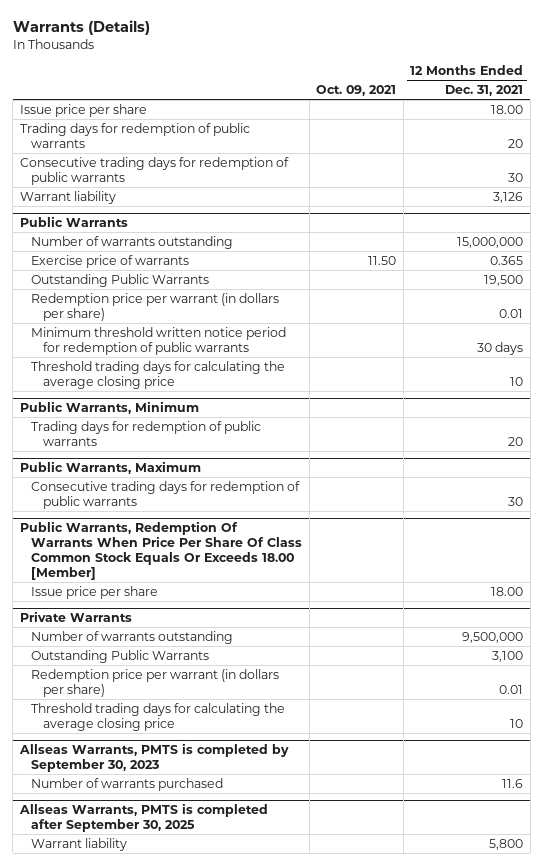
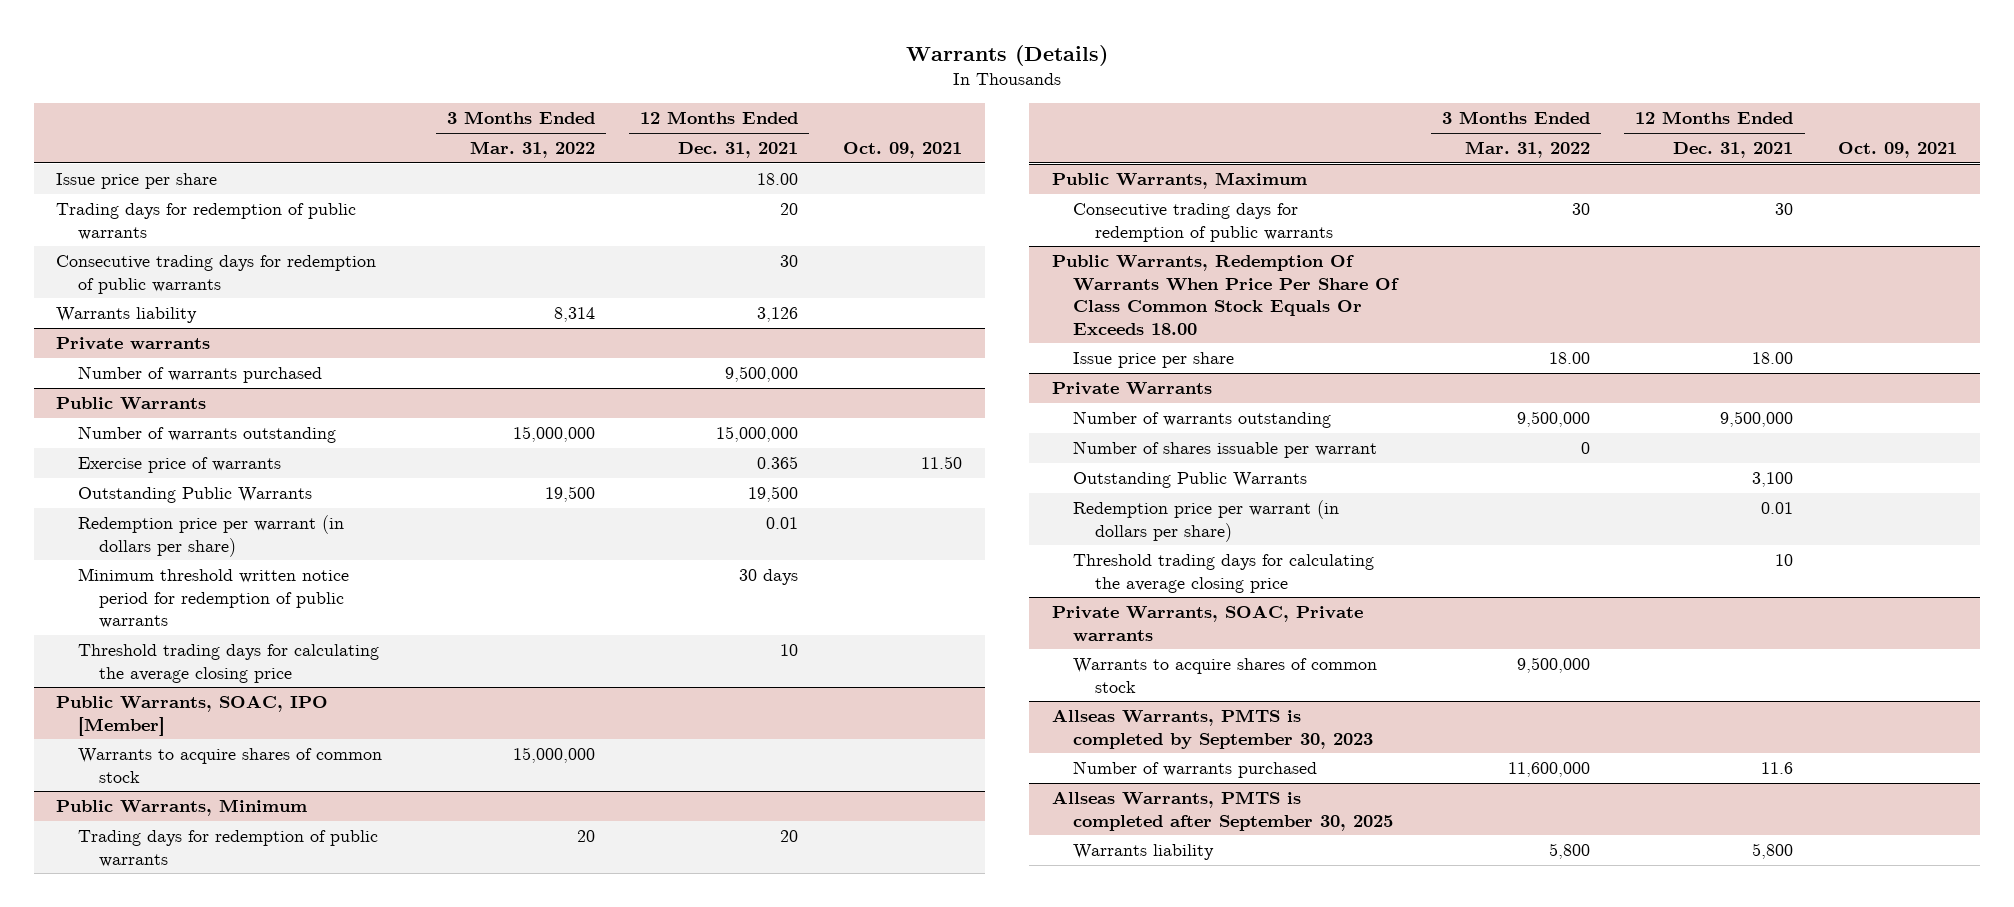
- | Oct. 09, 2021 | 12 Months Ended Dec. 31, 2021
+ | 3 Months Ended Mar. 31, 2022 | 12 Months Ended Dec. 31, 2021 | Oct. 09, 2021
- Warrant liability | | 3,126
+ Warrants liability | 8,314 | 3,126 |
+ Private warrants
+ Number of warrants purchased | | 9,500,000 |
+ Public Warrants, SOAC, IPO [Member]
+ Warrants to acquire shares of common stock | 15,000,000 | |
- Public Warrants, Redemption Of Warrants When Price Per Share Of Class Common Stock Equals Or Exceeds 18.00 [Member]
+ Public Warrants, Redemption Of Warrants When Price Per Share Of Class Common Stock Equals Or Exceeds 18.00
@ Private Warrants
+ Number of shares issuable per warrant | 0 | |
+ Private Warrants, SOAC, Private warrants
+ Warrants to acquire shares of common stock | 9,500,000 | |
@ Allseas Warrants, PMTS is completed after September 30, 2025
- Warrant liability | | 5,800
+ Warrants liability | 5,800 | 5,800 |

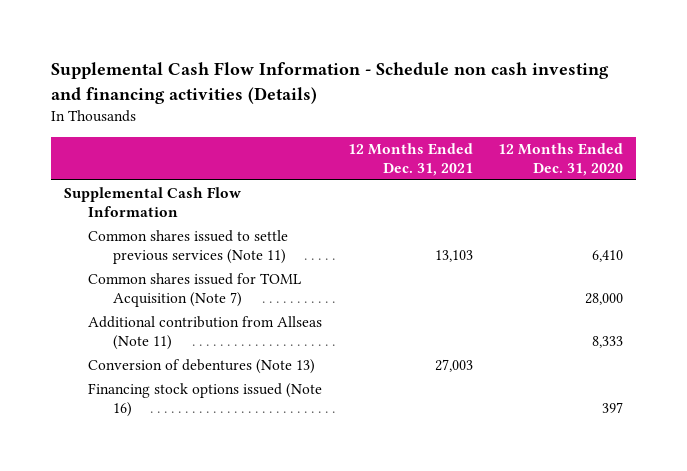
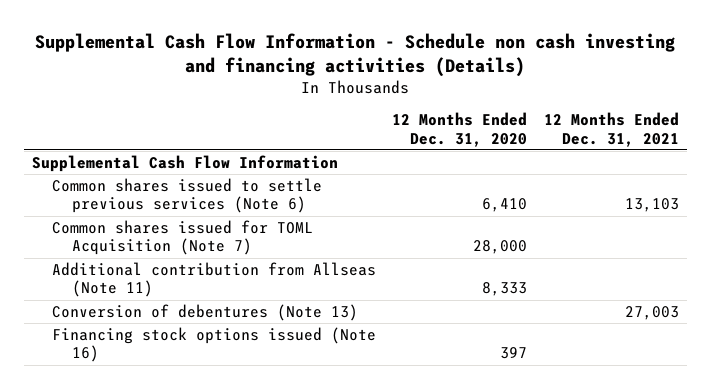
- | 12 Months Ended Dec. 31, 2021 | 12 Months Ended Dec. 31, 2020
+ | 12 Months Ended Dec. 31, 2020 | 12 Months Ended Dec. 31, 2021
- Common shares issued to settle previous services (Note 11) | 13,103 | 6,410
+ Common shares issued to settle previous services (Note 6) | 6,410 | 13,103

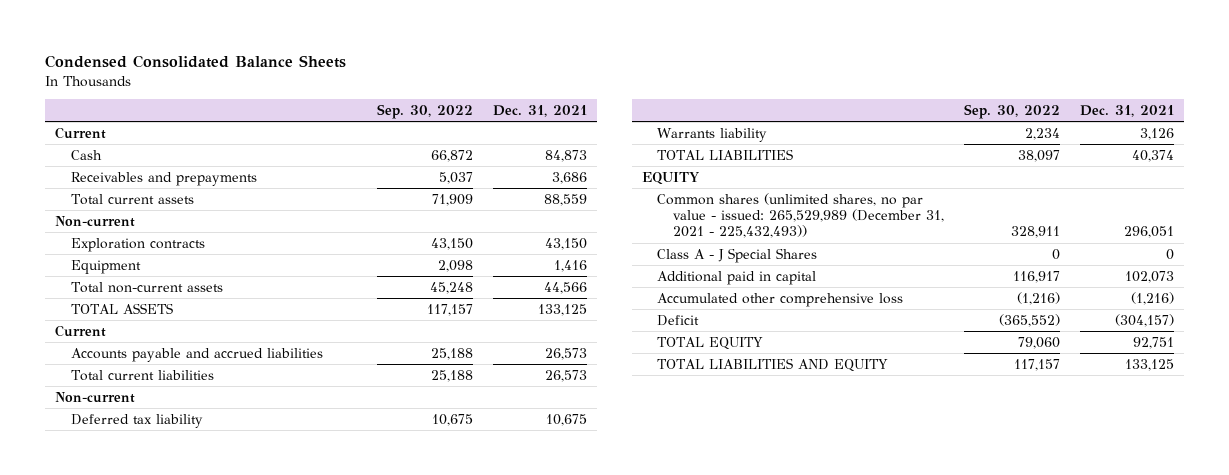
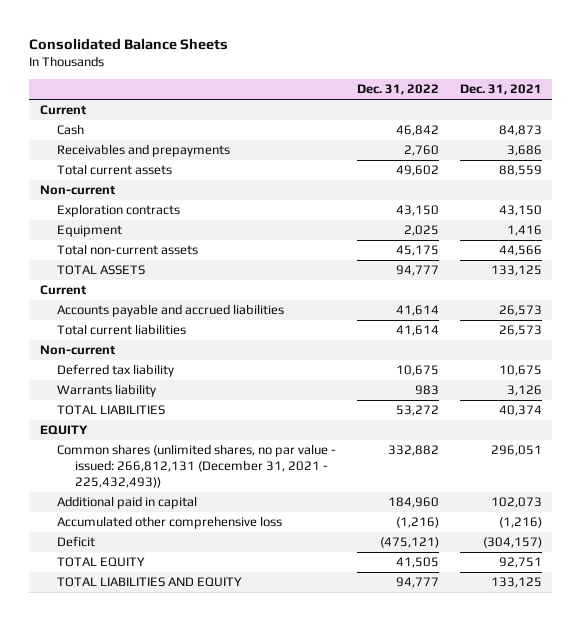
- Condensed Consolidated Balance Sheets
+ Consolidated Balance Sheets
- | Sep. 30, 2022 | Dec. 31, 2021
+ | Dec. 31, 2022 | Dec. 31, 2021
- Common shares (unlimited shares, no par value - issued: 265,529,989 (December 31, 2021 - 225,432,493)) | 328,911 | 296,051
- Class A - J Special Shares | 0 | 0
+ Common shares (unlimited shares, no par value - issued: 266,812,131 (December 31, 2021 - 225,432,493)) | 332,882 | 296,051

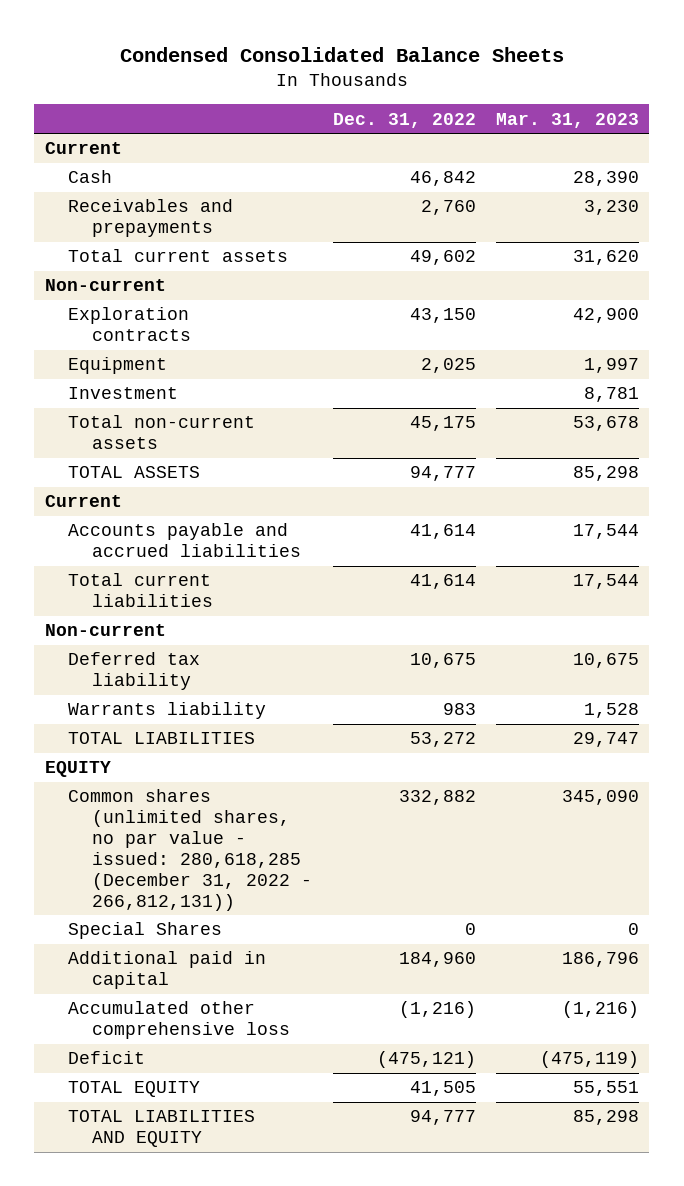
- Consolidated Balance Sheets
+ Condensed Consolidated Balance Sheets
- | Dec. 31, 2022 | Dec. 31, 2021
+ | Dec. 31, 2022 | Mar. 31, 2023
+ Investment | | 8,781
- Common shares (unlimited shares, no par value - issued: 266,812,131 (December 31, 2021 - 225,432,493)) | 332,882 | 296,051
+ Common shares (unlimited shares, no par value - issued: 280,618,285 (December 31, 2022 - 266,812,131)) | 332,882 | 345,090
+ Special Shares | 0 | 0

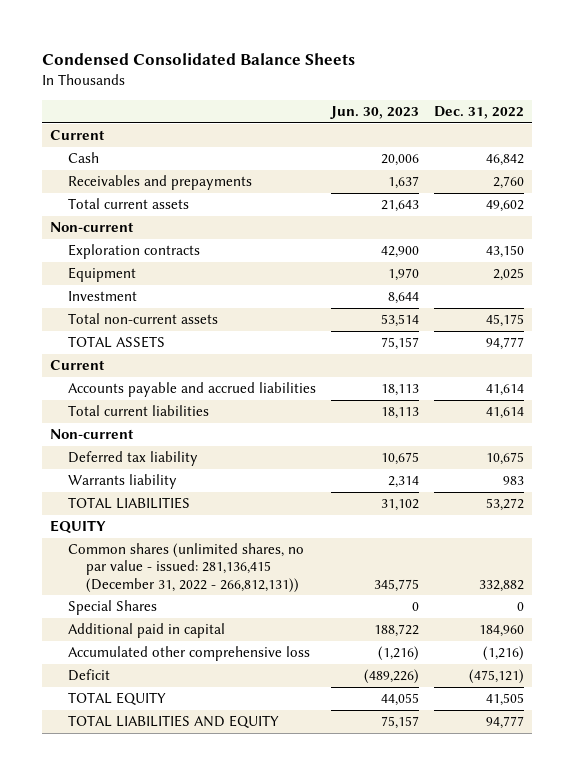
- | Dec. 31, 2022 | Mar. 31, 2023
+ | Jun. 30, 2023 | Dec. 31, 2022
- Common shares (unlimited shares, no par value - issued: 280,618,285 (December 31, 2022 - 266,812,131)) | 332,882 | 345,090
+ Common shares (unlimited shares, no par value - issued: 281,136,415 (December 31, 2022 - 266,812,131)) | 345,775 | 332,882

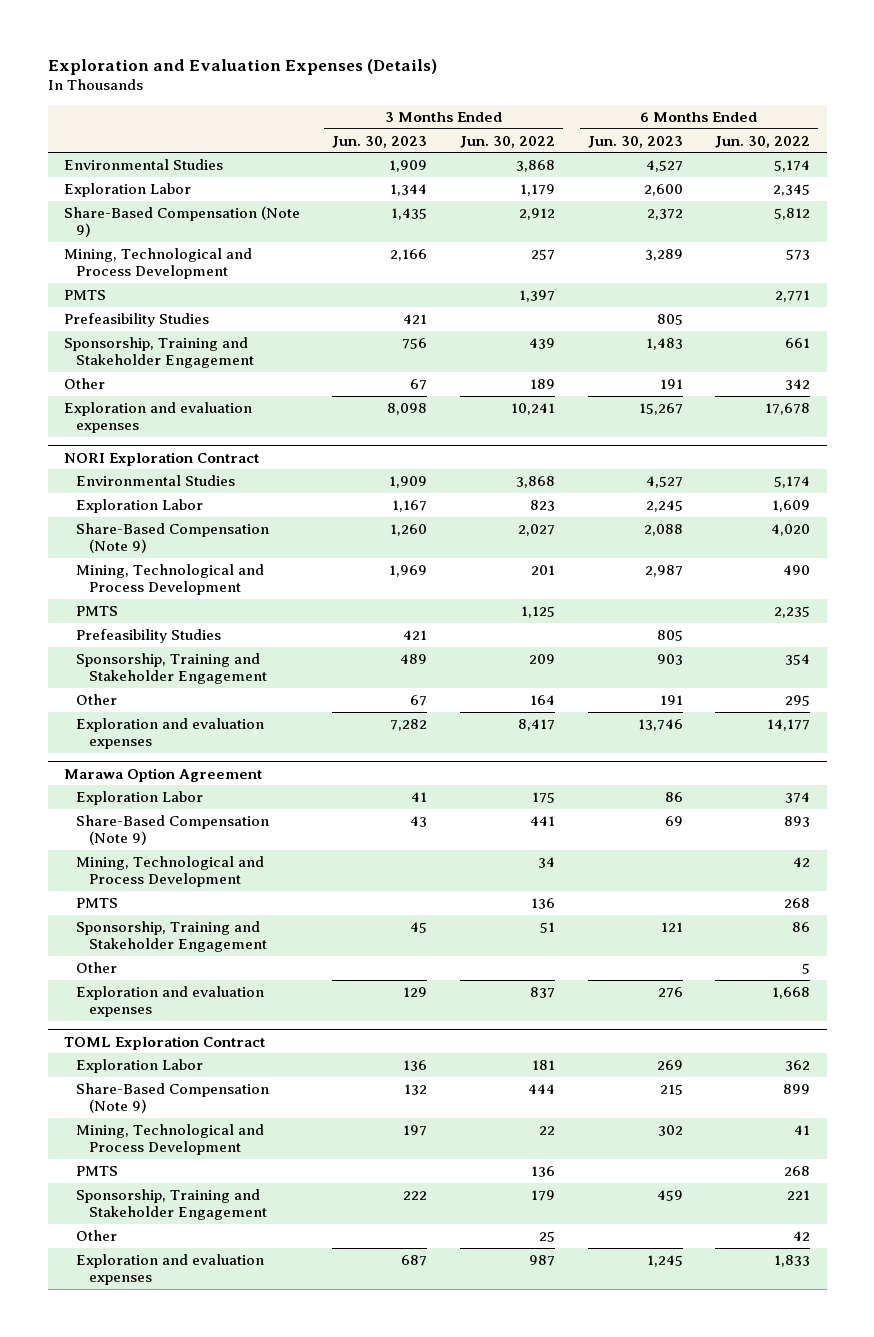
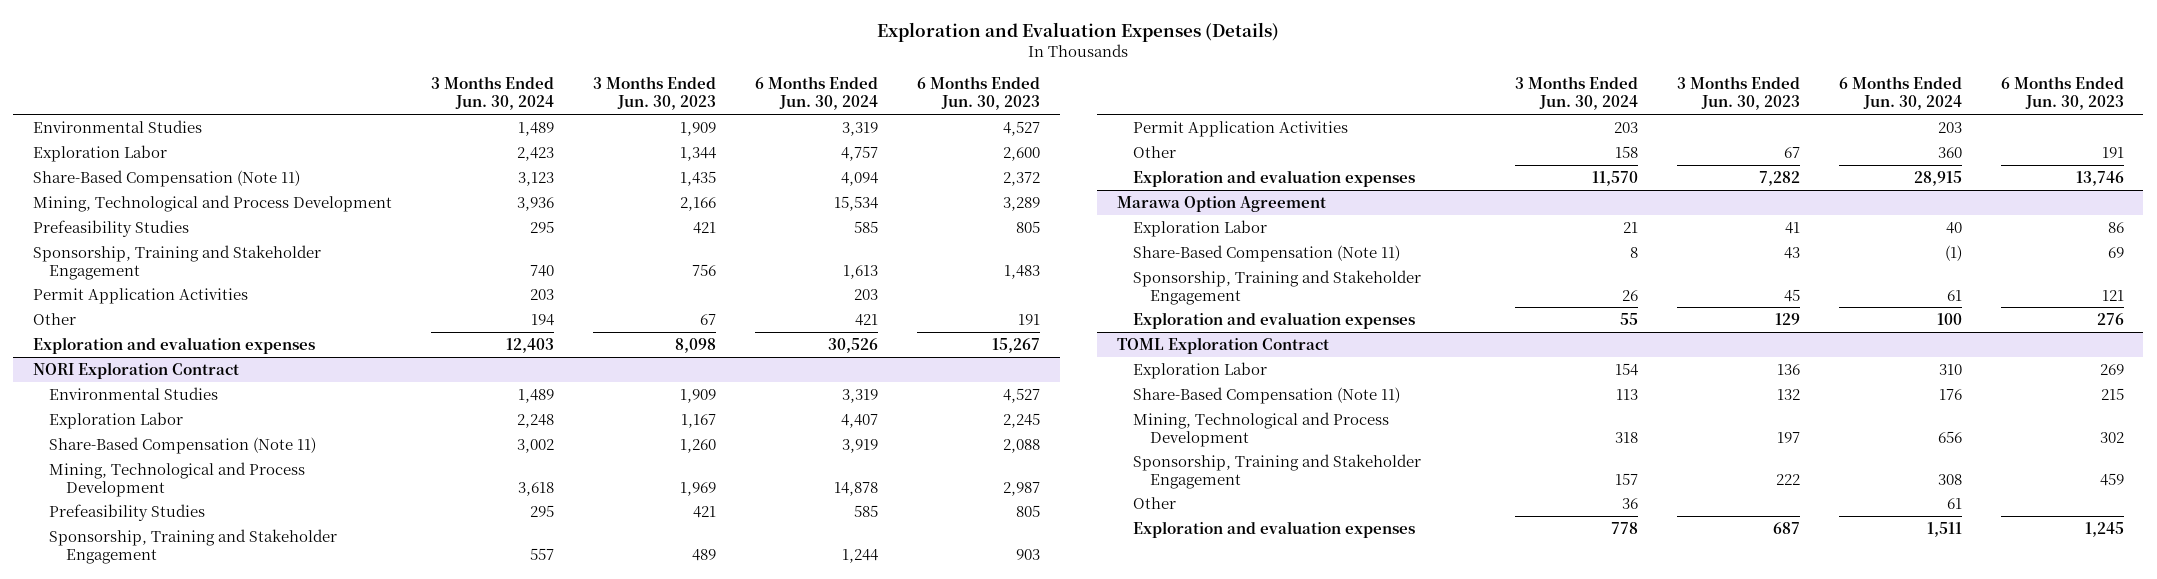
- | 3 Months Ended Jun. 30, 2023 | 3 Months Ended Jun. 30, 2022 | 6 Months Ended Jun. 30, 2023 | 6 Months Ended Jun. 30, 2022
+ | 3 Months Ended Jun. 30, 2024 | 3 Months Ended Jun. 30, 2023 | 6 Months Ended Jun. 30, 2024 | 6 Months Ended Jun. 30, 2023
- Share-Based Compensation (Note 9) | 1,435 | 2,912 | 2,372 | 5,812
+ Share-Based Compensation (Note 11) | 3,123 | 1,435 | 4,094 | 2,372
- PMTS | | 1,397 | | 2,771
+ Permit Application Activities | 203 | | 203 |
@ NORI Exploration Contract
- Share-Based Compensation (Note 9) | 1,260 | 2,027 | 2,088 | 4,020
+ Share-Based Compensation (Note 11) | 3,002 | 1,260 | 3,919 | 2,088
- PMTS | | 1,125 | | 2,235
+ Permit Application Activities | 203 | | 203 |
@ Marawa Option Agreement
- Share-Based Compensation (Note 9) | 43 | 441 | 69 | 893
- Mining, Technological and Process Development | | 34 | | 42
- PMTS | | 136 | | 268
+ Share-Based Compensation (Note 11) | 8 | 43 | (1) | 69
- Other | | | | 5
@ TOML Exploration Contract
- Share-Based Compensation (Note 9) | 132 | 444 | 215 | 899
+ Share-Based Compensation (Note 11) | 113 | 132 | 176 | 215
- PMTS | | 136 | | 268

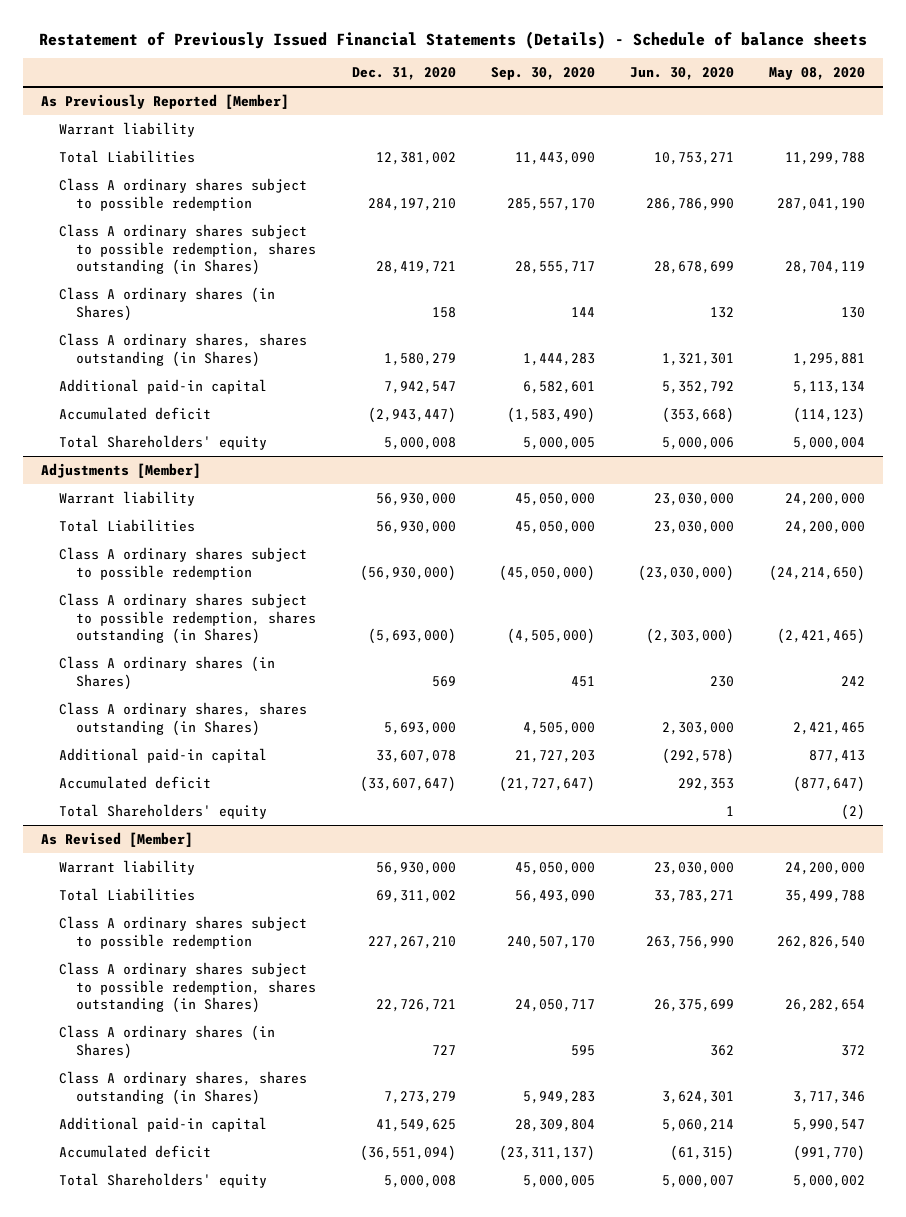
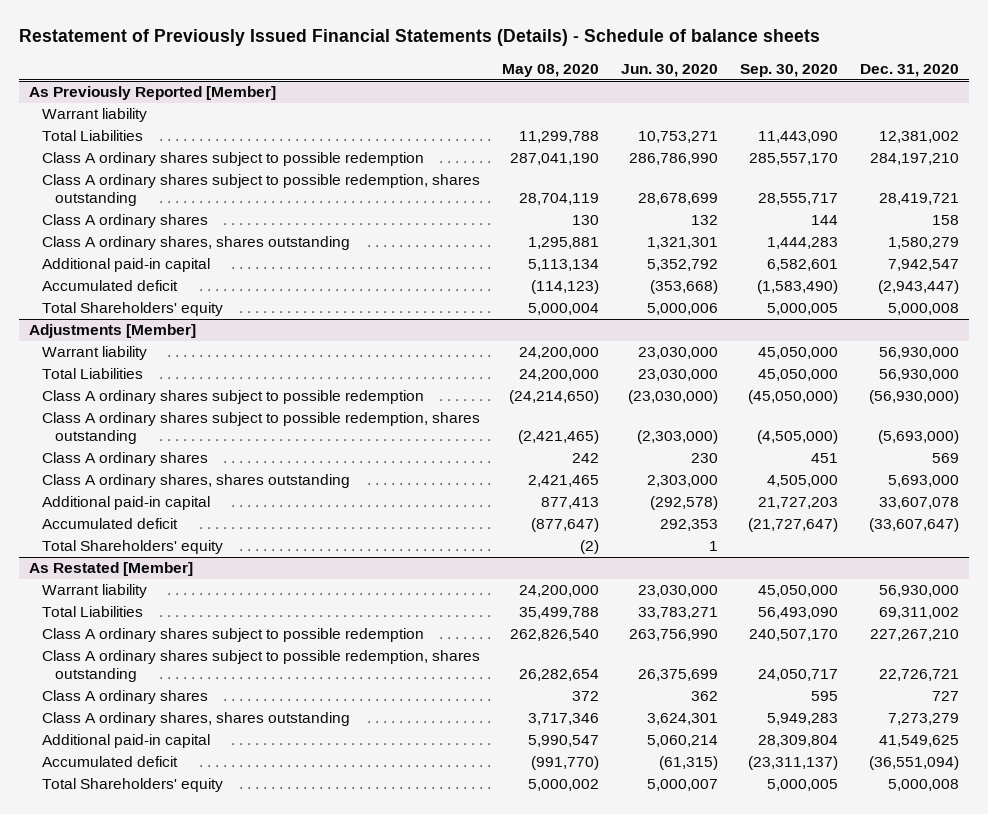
- | Dec. 31, 2020 | Sep. 30, 2020 | Jun. 30, 2020 | May 08, 2020
+ | May 08, 2020 | Jun. 30, 2020 | Sep. 30, 2020 | Dec. 31, 2020
@ As Previously Reported [Member]
- Class A ordinary shares subject to possible redemption, shares outstanding (in Shares) | 28,419,721 | 28,555,717 | 28,678,699 | 28,704,119
- Class A ordinary shares (in Shares) | 158 | 144 | 132 | 130
- Class A ordinary shares, shares outstanding (in Shares) | 1,580,279 | 1,444,283 | 1,321,301 | 1,295,881
+ Class A ordinary shares subject to possible redemption, shares outstanding | 28,704,119 | 28,678,699 | 28,555,717 | 28,419,721
+ Class A ordinary shares | 130 | 132 | 144 | 158
+ Class A ordinary shares, shares outstanding | 1,295,881 | 1,321,301 | 1,444,283 | 1,580,279
@ Adjustments [Member]
- Class A ordinary shares subject to possible redemption, shares outstanding (in Shares) | (5,693,000) | (4,505,000) | (2,303,000) | (2,421,465)
- Class A ordinary shares (in Shares) | 569 | 451 | 230 | 242
- Class A ordinary shares, shares outstanding (in Shares) | 5,693,000 | 4,505,000 | 2,303,000 | 2,421,465
+ Class A ordinary shares subject to possible redemption, shares outstanding | (2,421,465) | (2,303,000) | (4,505,000) | (5,693,000)
+ Class A ordinary shares | 242 | 230 | 451 | 569
+ Class A ordinary shares, shares outstanding | 2,421,465 | 2,303,000 | 4,505,000 | 5,693,000
- As Revised [Member]
+ As Restated [Member]
- Class A ordinary shares subject to possible redemption, shares outstanding (in Shares) | 22,726,721 | 24,050,717 | 26,375,699 | 26,282,654
- Class A ordinary shares (in Shares) | 727 | 595 | 362 | 372
- Class A ordinary shares, shares outstanding (in Shares) | 7,273,279 | 5,949,283 | 3,624,301 | 3,717,346
+ Class A ordinary shares subject to possible redemption, shares outstanding | 26,282,654 | 26,375,699 | 24,050,717 | 22,726,721
+ Class A ordinary shares | 372 | 362 | 595 | 727
+ Class A ordinary shares, shares outstanding | 3,717,346 | 3,624,301 | 5,949,283 | 7,273,279

